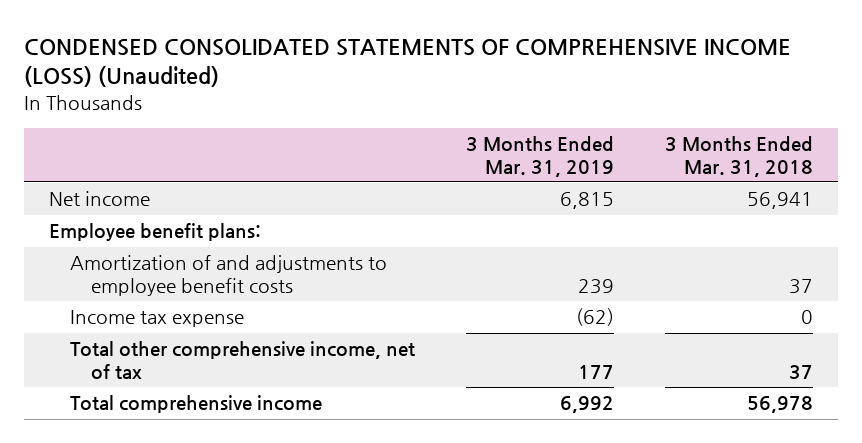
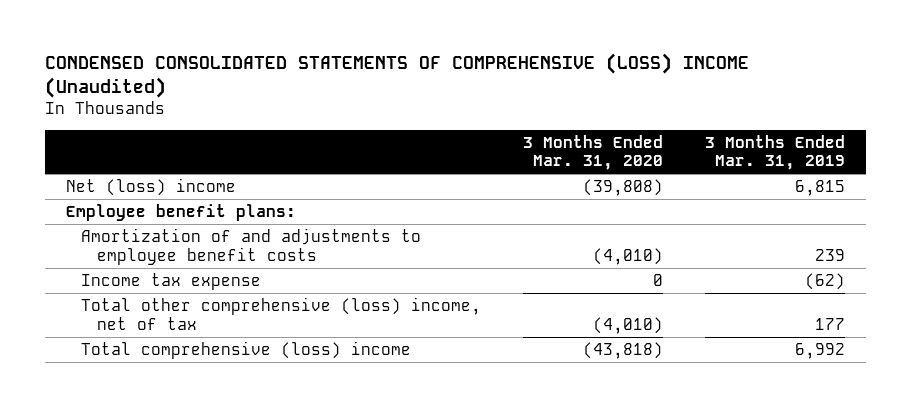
- CONDENSED CONSOLIDATED STATEMENTS OF COMPREHENSIVE INCOME (LOSS) (Unaudited)
+ CONDENSED CONSOLIDATED STATEMENTS OF COMPREHENSIVE (LOSS) INCOME (Unaudited)
- | 3 Months Ended Mar. 31, 2019 | 3 Months Ended Mar. 31, 2018
+ | 3 Months Ended Mar. 31, 2020 | 3 Months Ended Mar. 31, 2019
- Net income | 6,815 | 56,941
+ Net (loss) income | (39,808) | 6,815
- Total other comprehensive income, net of tax | 177 | 37
- Total comprehensive income | 6,992 | 56,978
+ Total other comprehensive (loss) income, net of tax | (4,010) | 177
+ Total comprehensive (loss) income | (43,818) | 6,992

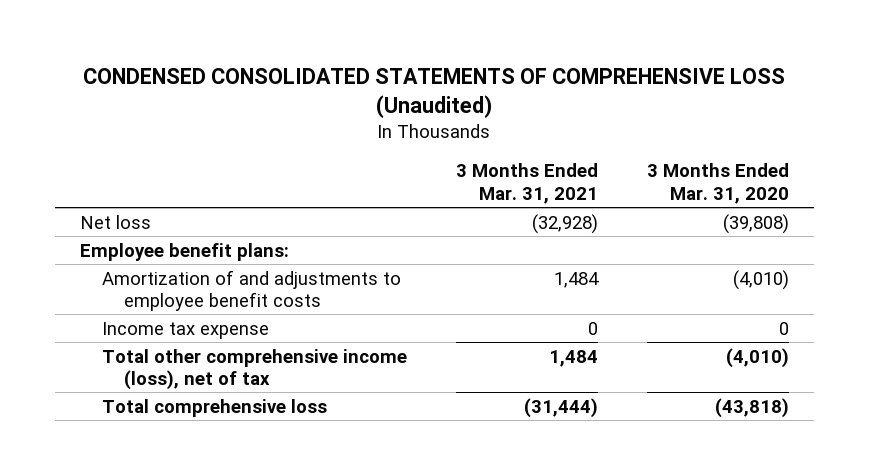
- CONDENSED CONSOLIDATED STATEMENTS OF COMPREHENSIVE (LOSS) INCOME (Unaudited)
+ CONDENSED CONSOLIDATED STATEMENTS OF COMPREHENSIVE LOSS (Unaudited)
- | 3 Months Ended Mar. 31, 2020 | 3 Months Ended Mar. 31, 2019
+ | 3 Months Ended Mar. 31, 2021 | 3 Months Ended Mar. 31, 2020
- Net (loss) income | (39,808) | 6,815
+ Net loss | (32,928) | (39,808)
- Total other comprehensive (loss) income, net of tax | (4,010) | 177
- Total comprehensive (loss) income | (43,818) | 6,992
+ Total other comprehensive income (loss), net of tax | 1,484 | (4,010)
+ Total comprehensive loss | (31,444) | (43,818)

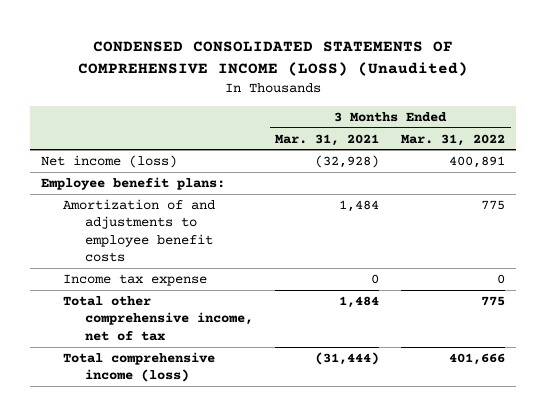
- CONDENSED CONSOLIDATED STATEMENTS OF COMPREHENSIVE LOSS (Unaudited)
+ CONDENSED CONSOLIDATED STATEMENTS OF COMPREHENSIVE INCOME (LOSS) (Unaudited)
- | 3 Months Ended Mar. 31, 2021 | 3 Months Ended Mar. 31, 2020
+ | 3 Months Ended Mar. 31, 2021 | 3 Months Ended Mar. 31, 2022
- Net loss | (32,928) | (39,808)
+ Net income (loss) | (32,928) | 400,891
- Total other comprehensive income (loss), net of tax | 1,484 | (4,010)
- Total comprehensive loss | (31,444) | (43,818)
+ Total other comprehensive income, net of tax | 1,484 | 775
+ Total comprehensive income (loss) | (31,444) | 401,666

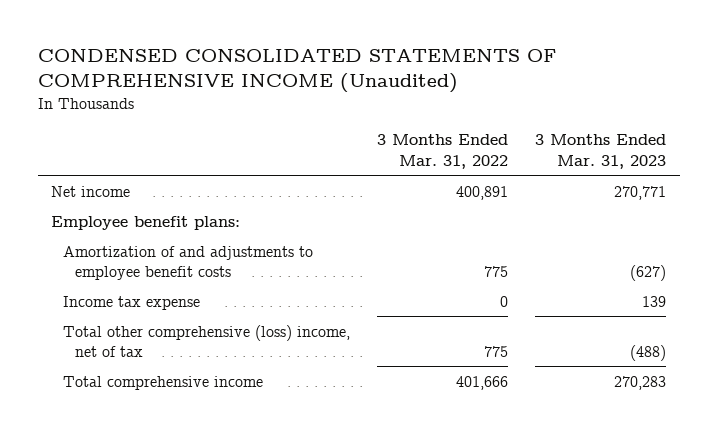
- CONDENSED CONSOLIDATED STATEMENTS OF COMPREHENSIVE INCOME (LOSS) (Unaudited)
+ CONDENSED CONSOLIDATED STATEMENTS OF COMPREHENSIVE INCOME (Unaudited)
- | 3 Months Ended Mar. 31, 2021 | 3 Months Ended Mar. 31, 2022
+ | 3 Months Ended Mar. 31, 2022 | 3 Months Ended Mar. 31, 2023
- Net income (loss) | (32,928) | 400,891
+ Net income | 400,891 | 270,771
- Total other comprehensive income, net of tax | 1,484 | 775
- Total comprehensive income (loss) | (31,444) | 401,666
+ Total other comprehensive (loss) income, net of tax | 775 | (488)
+ Total comprehensive income | 401,666 | 270,283

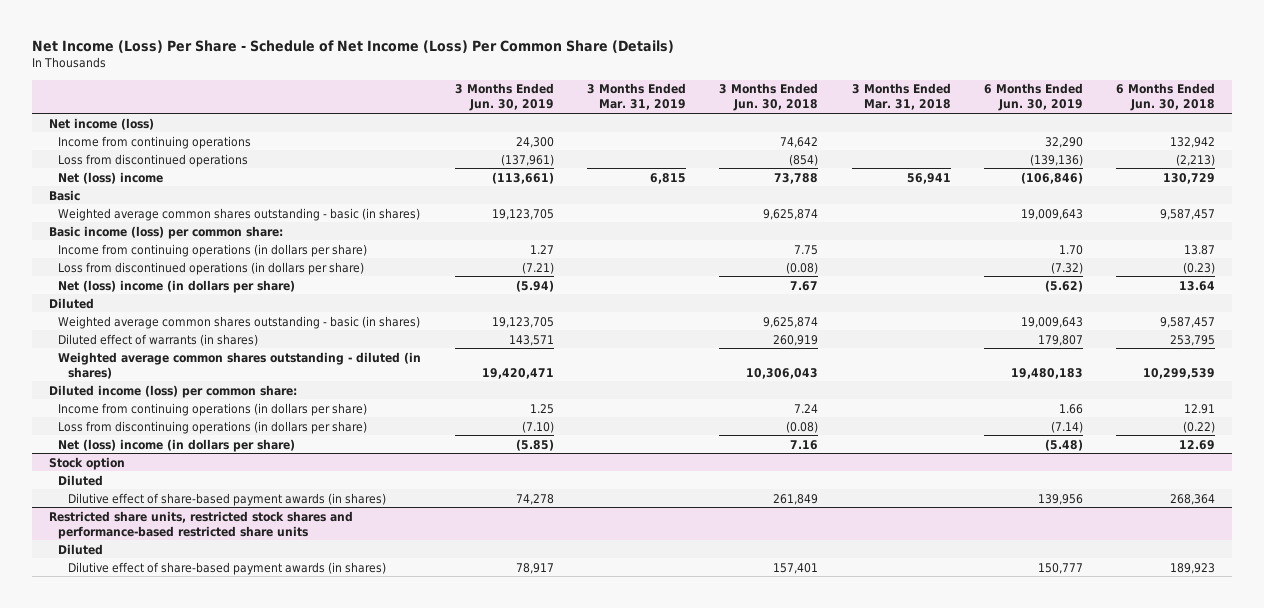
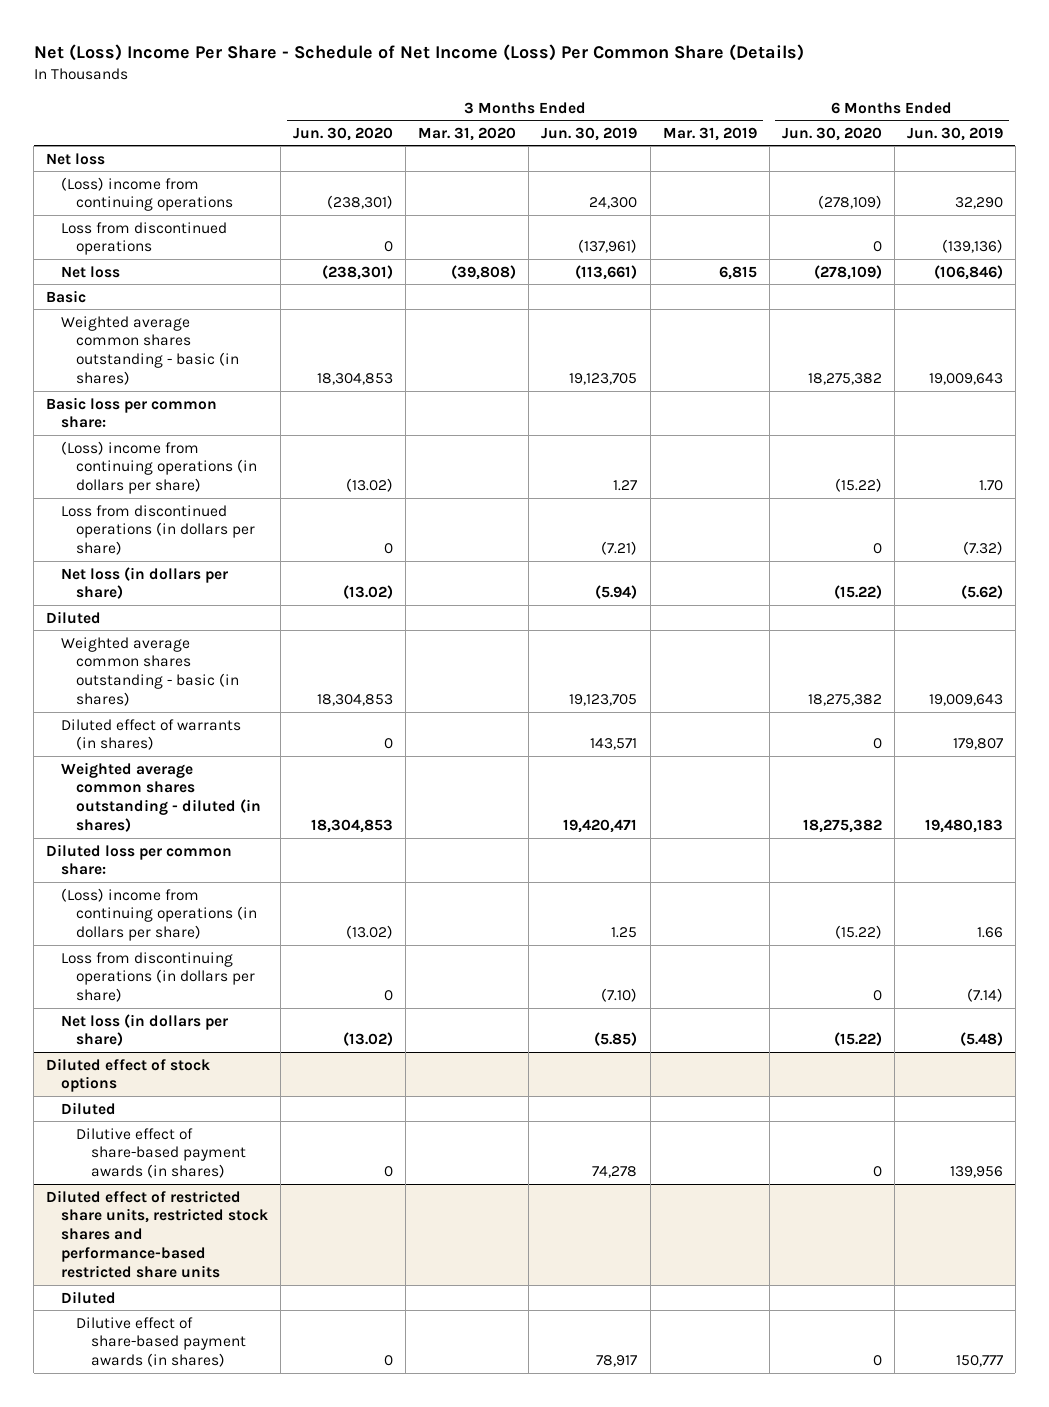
- Net Income (Loss) Per Share - Schedule of Net Income (Loss) Per Common Share (Details)
+ Net (Loss) Income Per Share - Schedule of Net Income (Loss) Per Common Share (Details)
- | 3 Months Ended Jun. 30, 2019 | 3 Months Ended Mar. 31, 2019 | 3 Months Ended Jun. 30, 2018 | 3 Months Ended Mar. 31, 2018 | 6 Months Ended Jun. 30, 2019 | 6 Months Ended Jun. 30, 2018
+ | 3 Months Ended Jun. 30, 2020 | 3 Months Ended Mar. 31, 2020 | 3 Months Ended Jun. 30, 2019 | 3 Months Ended Mar. 31, 2019 | 6 Months Ended Jun. 30, 2020 | 6 Months Ended Jun. 30, 2019
- Net income (loss)
- Income from continuing operations | 24,300 | | 74,642 | | 32,290 | 132,942
+ Net loss
+ (Loss) income from continuing operations | (238,301) | | 24,300 | | (278,109) | 32,290
- Net (loss) income | (113,661) | 6,815 | 73,788 | 56,941 | (106,846) | 130,729
+ Net loss | (238,301) | (39,808) | (113,661) | 6,815 | (278,109) | (106,846)
- Basic income (loss) per common share:
- Income from continuing operations (in dollars per share) | 1.27 | | 7.75 | | 1.70 | 13.87
+ Basic loss per common share:
+ (Loss) income from continuing operations (in dollars per share) | (13.02) | | 1.27 | | (15.22) | 1.70
- Net (loss) income (in dollars per share) | (5.94) | | 7.67 | | (5.62) | 13.64
+ Net loss (in dollars per share) | (13.02) | | (5.94) | | (15.22) | (5.62)
- Diluted income (loss) per common share:
- Income from continuing operations (in dollars per share) | 1.25 | | 7.24 | | 1.66 | 12.91
+ Diluted loss per common share:
+ (Loss) income from continuing operations (in dollars per share) | (13.02) | | 1.25 | | (15.22) | 1.66
- Net (loss) income (in dollars per share) | (5.85) | | 7.16 | | (5.48) | 12.69
- Stock option
+ Net loss (in dollars per share) | (13.02) | | (5.85) | | (15.22) | (5.48)
+ Diluted effect of stock options
- Restricted share units, restricted stock shares and performance-based restricted share units
+ Diluted effect of restricted share units, restricted stock shares and performance-based restricted share units

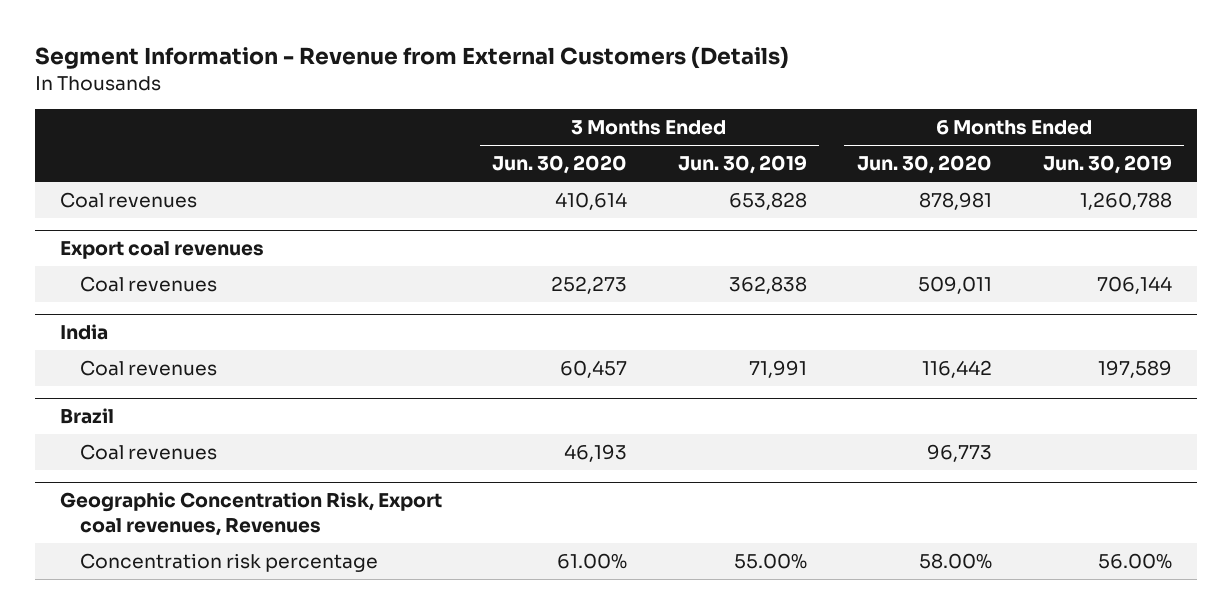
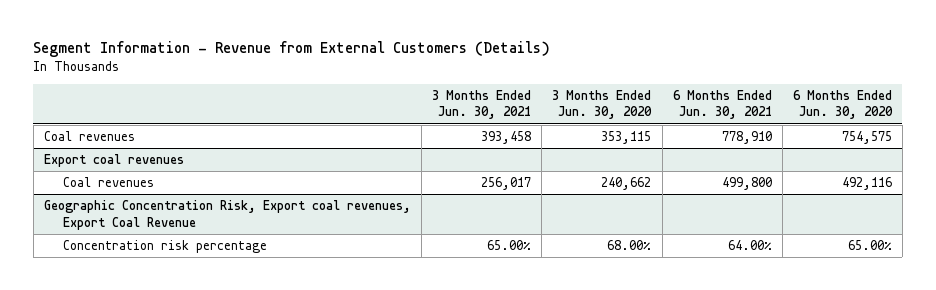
- | 3 Months Ended Jun. 30, 2020 | 3 Months Ended Jun. 30, 2019 | 6 Months Ended Jun. 30, 2020 | 6 Months Ended Jun. 30, 2019
+ | 3 Months Ended Jun. 30, 2021 | 3 Months Ended Jun. 30, 2020 | 6 Months Ended Jun. 30, 2021 | 6 Months Ended Jun. 30, 2020
- Coal revenues | 410,614 | 653,828 | 878,981 | 1,260,788
+ Coal revenues | 393,458 | 353,115 | 778,910 | 754,575
@ Export coal revenues
- Coal revenues | 252,273 | 362,838 | 509,011 | 706,144
- India
- Coal revenues | 60,457 | 71,991 | 116,442 | 197,589
- Brazil
- Coal revenues | 46,193 | | 96,773 |
- Geographic Concentration Risk, Export coal revenues, Revenues
- Concentration risk percentage | 61.00% | 55.00% | 58.00% | 56.00%
@ Export coal revenues
+ Coal revenues | 256,017 | 240,662 | 499,800 | 492,116
+ Geographic Concentration Risk, Export coal revenues, Export Coal Revenue
+ Concentration risk percentage | 65.00% | 68.00% | 64.00% | 65.00%

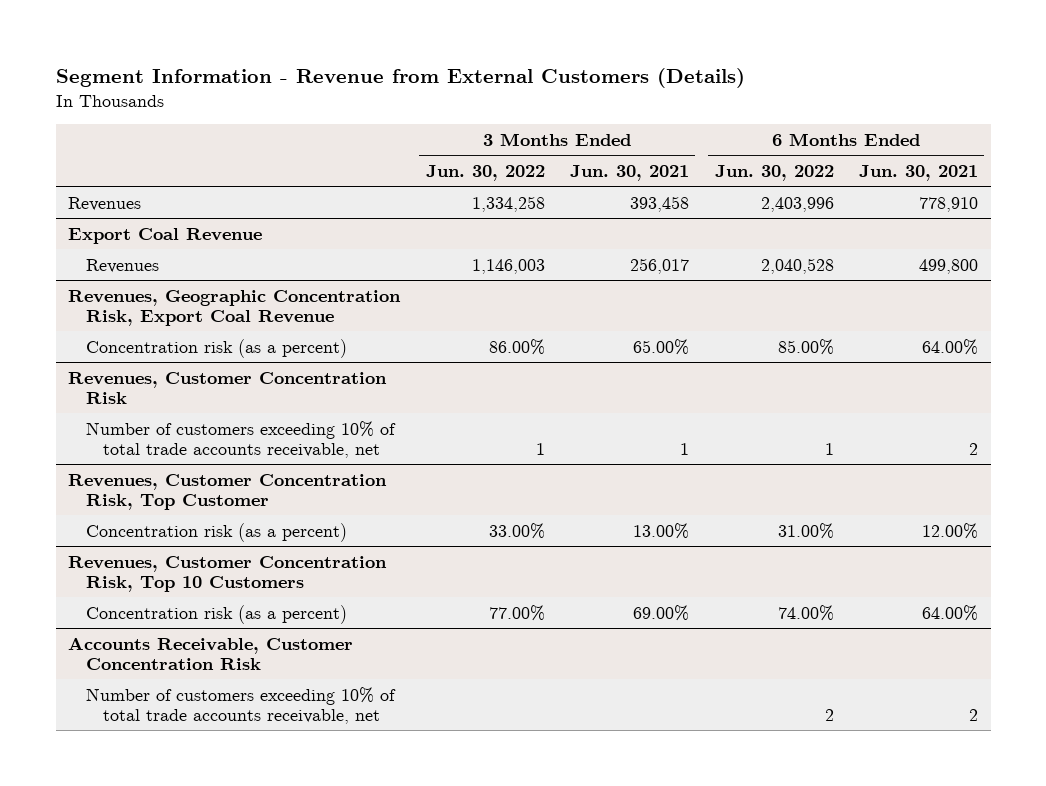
- | 3 Months Ended Jun. 30, 2021 | 3 Months Ended Jun. 30, 2020 | 6 Months Ended Jun. 30, 2021 | 6 Months Ended Jun. 30, 2020
+ | 3 Months Ended Jun. 30, 2022 | 3 Months Ended Jun. 30, 2021 | 6 Months Ended Jun. 30, 2022 | 6 Months Ended Jun. 30, 2021
- Coal revenues | 393,458 | 353,115 | 778,910 | 754,575
- Export coal revenues
- Coal revenues | 256,017 | 240,662 | 499,800 | 492,116
- Geographic Concentration Risk, Export coal revenues, Export Coal Revenue
- Concentration risk percentage | 65.00% | 68.00% | 64.00% | 65.00%
+ Revenues | 1,334,258 | 393,458 | 2,403,996 | 778,910
+ Export Coal Revenue
+ Revenues | 1,146,003 | 256,017 | 2,040,528 | 499,800
+ Revenues, Geographic Concentration Risk, Export Coal Revenue
+ Concentration risk (as a percent) | 86.00% | 65.00% | 85.00% | 64.00%
+ Revenues, Customer Concentration Risk
+ Number of customers exceeding 10% of total trade accounts receivable, net | 1 | 1 | 1 | 2
+ Revenues, Customer Concentration Risk, Top Customer
+ Concentration risk (as a percent) | 33.00% | 13.00% | 31.00% | 12.00%
+ Revenues, Customer Concentration Risk, Top 10 Customers
+ Concentration risk (as a percent) | 77.00% | 69.00% | 74.00% | 64.00%
+ Accounts Receivable, Customer Concentration Risk
+ Number of customers exceeding 10% of total trade accounts receivable, net | | | 2 | 2

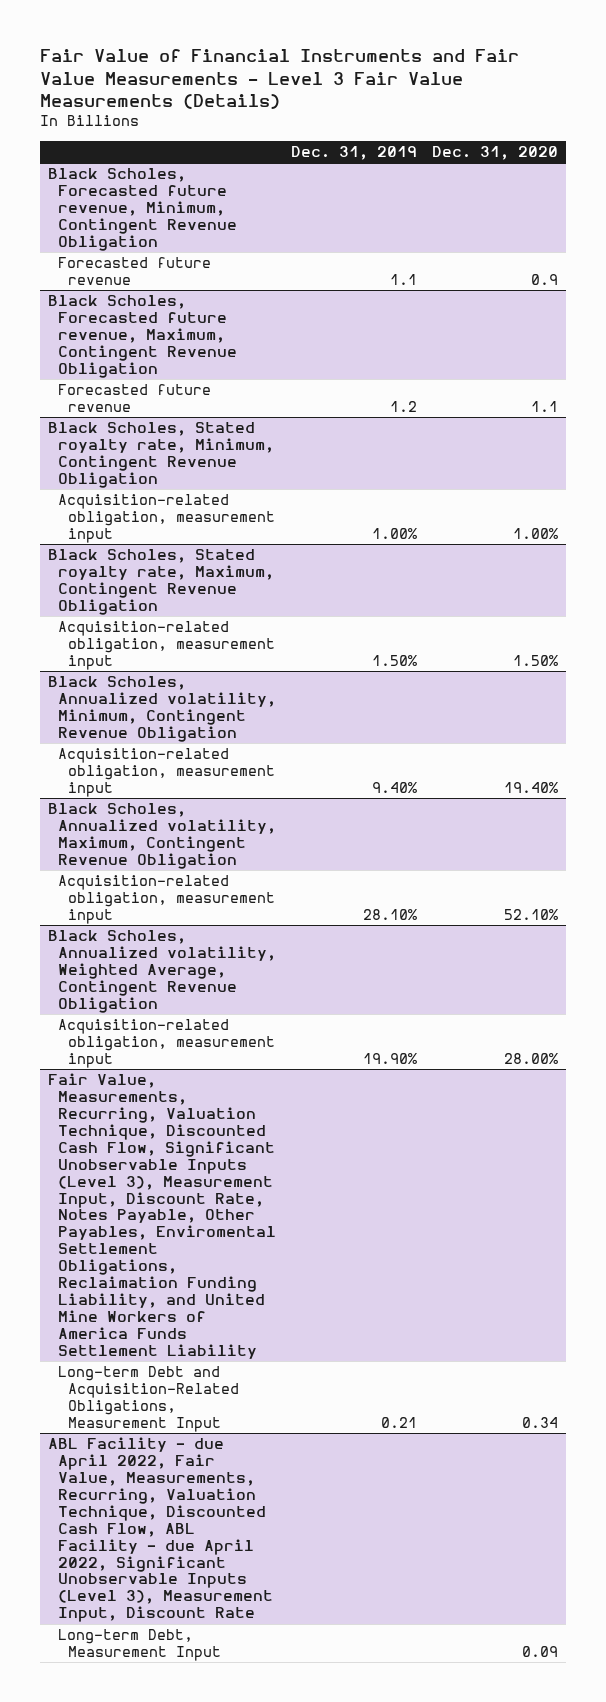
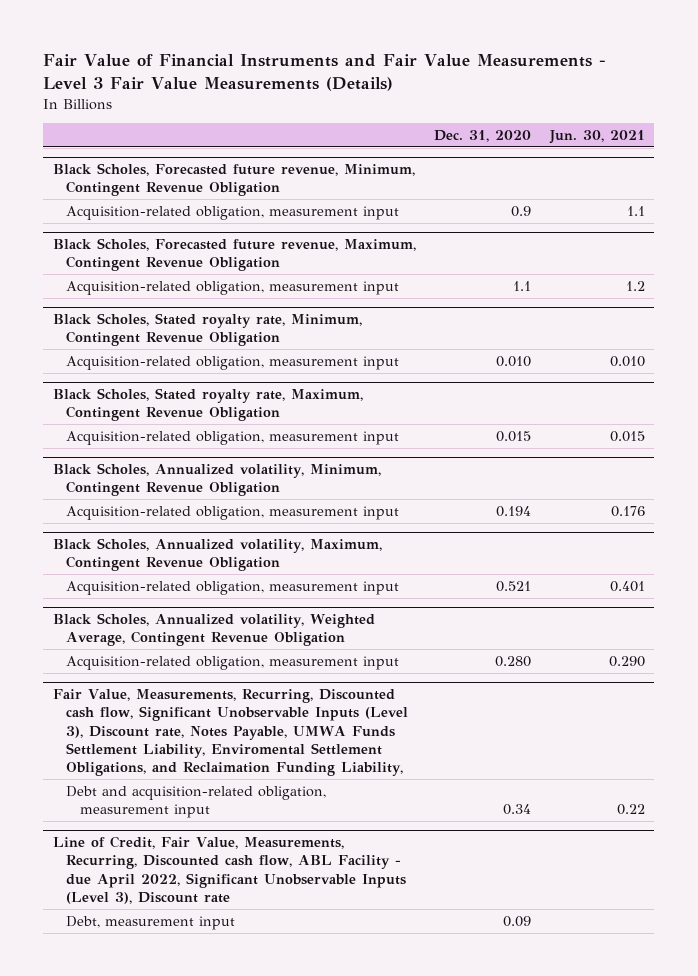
- | Dec. 31, 2019 | Dec. 31, 2020
+ | Dec. 31, 2020 | Jun. 30, 2021
@ Black Scholes, Forecasted future revenue, Minimum, Contingent Revenue Obligation
- Forecasted future revenue | 1.1 | 0.9
+ Acquisition-related obligation, measurement input | 0.9 | 1.1
@ Black Scholes, Forecasted future revenue, Maximum, Contingent Revenue Obligation
- Forecasted future revenue | 1.2 | 1.1
+ Acquisition-related obligation, measurement input | 1.1 | 1.2
@ Black Scholes, Stated royalty rate, Minimum, Contingent Revenue Obligation
- Acquisition-related obligation, measurement input | 1.00% | 1.00%
+ Acquisition-related obligation, measurement input | 0.010 | 0.010
@ Black Scholes, Stated royalty rate, Maximum, Contingent Revenue Obligation
- Acquisition-related obligation, measurement input | 1.50% | 1.50%
+ Acquisition-related obligation, measurement input | 0.015 | 0.015
@ Black Scholes, Annualized volatility, Minimum, Contingent Revenue Obligation
- Acquisition-related obligation, measurement input | 9.40% | 19.40%
+ Acquisition-related obligation, measurement input | 0.194 | 0.176
@ Black Scholes, Annualized volatility, Maximum, Contingent Revenue Obligation
- Acquisition-related obligation, measurement input | 28.10% | 52.10%
+ Acquisition-related obligation, measurement input | 0.521 | 0.401
@ Black Scholes, Annualized volatility, Weighted Average, Contingent Revenue Obligation
- Acquisition-related obligation, measurement input | 19.90% | 28.00%
- Fair Value, Measurements, Recurring, Valuation Technique, Discounted Cash Flow, Significant Unobservable Inputs (Level 3), Measurement Input, Discount Rate, Notes Payable, Other Payables, Enviromental Settlement Obligations, Reclaimation Funding Liability, and United Mine Workers of America Funds Settlement Liability
- Long-term Debt and Acquisition-Related Obligations, Measurement Input | 0.21 | 0.34
- ABL Facility - due April 2022, Fair Value, Measurements, Recurring, Valuation Technique, Discounted Cash Flow, ABL Facility - due April 2022, Significant Unobservable Inputs (Level 3), Measurement Input, Discount Rate
- Long-term Debt, Measurement Input | | 0.09
@ Black Scholes, Annualized volatility, Weighted Average, Contingent Revenue Obligation
+ Acquisition-related obligation, measurement input | 0.280 | 0.290
+ Fair Value, Measurements, Recurring, Discounted cash flow, Significant Unobservable Inputs (Level 3), Discount rate, Notes Payable, UMWA Funds Settlement Liability, Enviromental Settlement Obligations, and Reclaimation Funding Liability,
+ Debt and acquisition-related obligation, measurement input | 0.34 | 0.22
+ Line of Credit, Fair Value, Measurements, Recurring, Discounted cash flow, ABL Facility - due April 2022, Significant Unobservable Inputs (Level 3), Discount rate
+ Debt, measurement input | 0.09 |

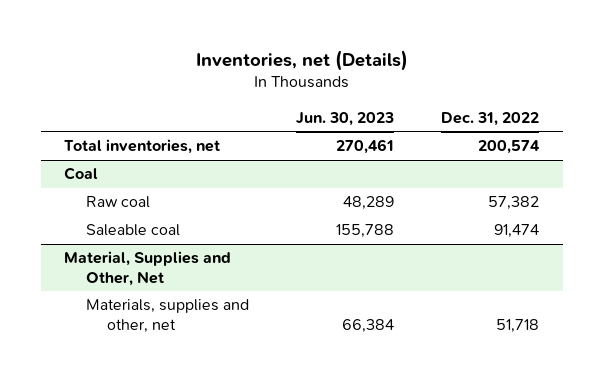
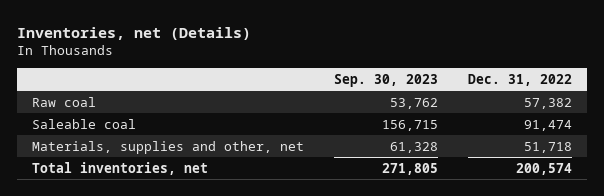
- | Jun. 30, 2023 | Dec. 31, 2022
+ | Sep. 30, 2023 | Dec. 31, 2022
- Coal
- Material, Supplies and Other, Net
moved down: Total inventories, net | 271,805 | 200,574

